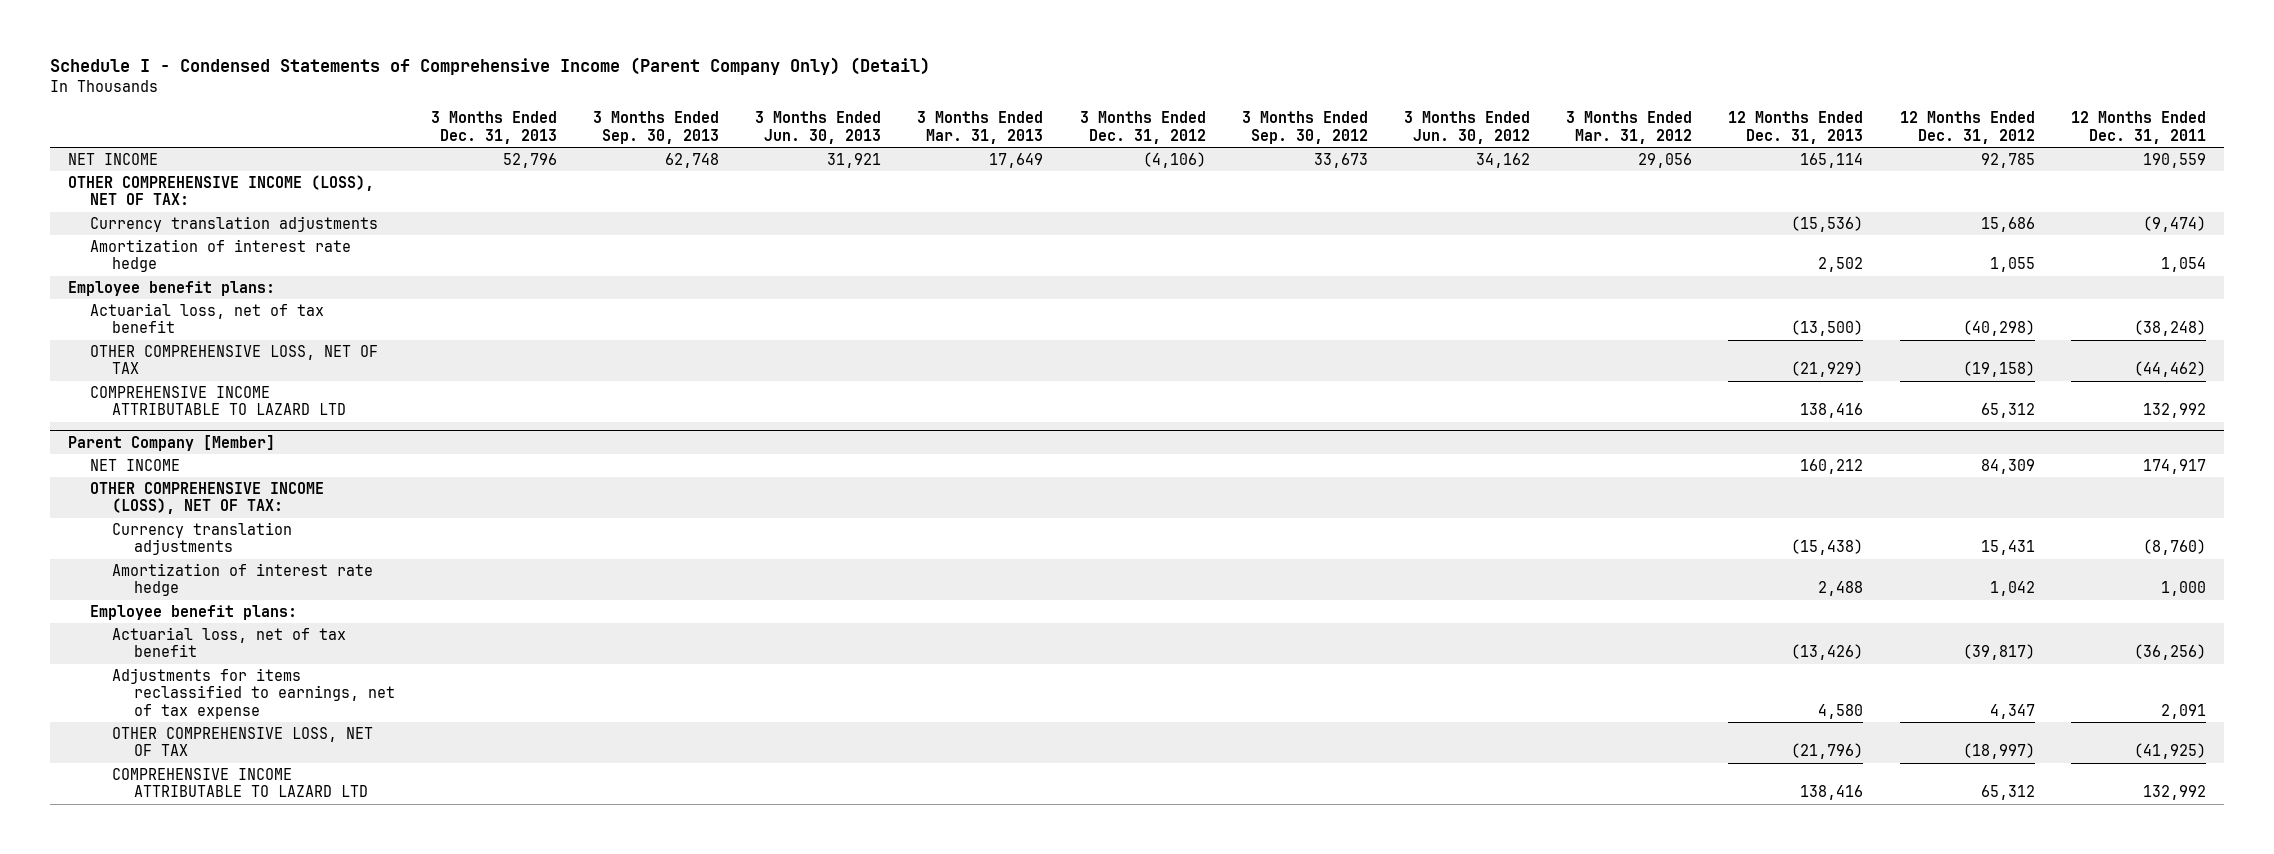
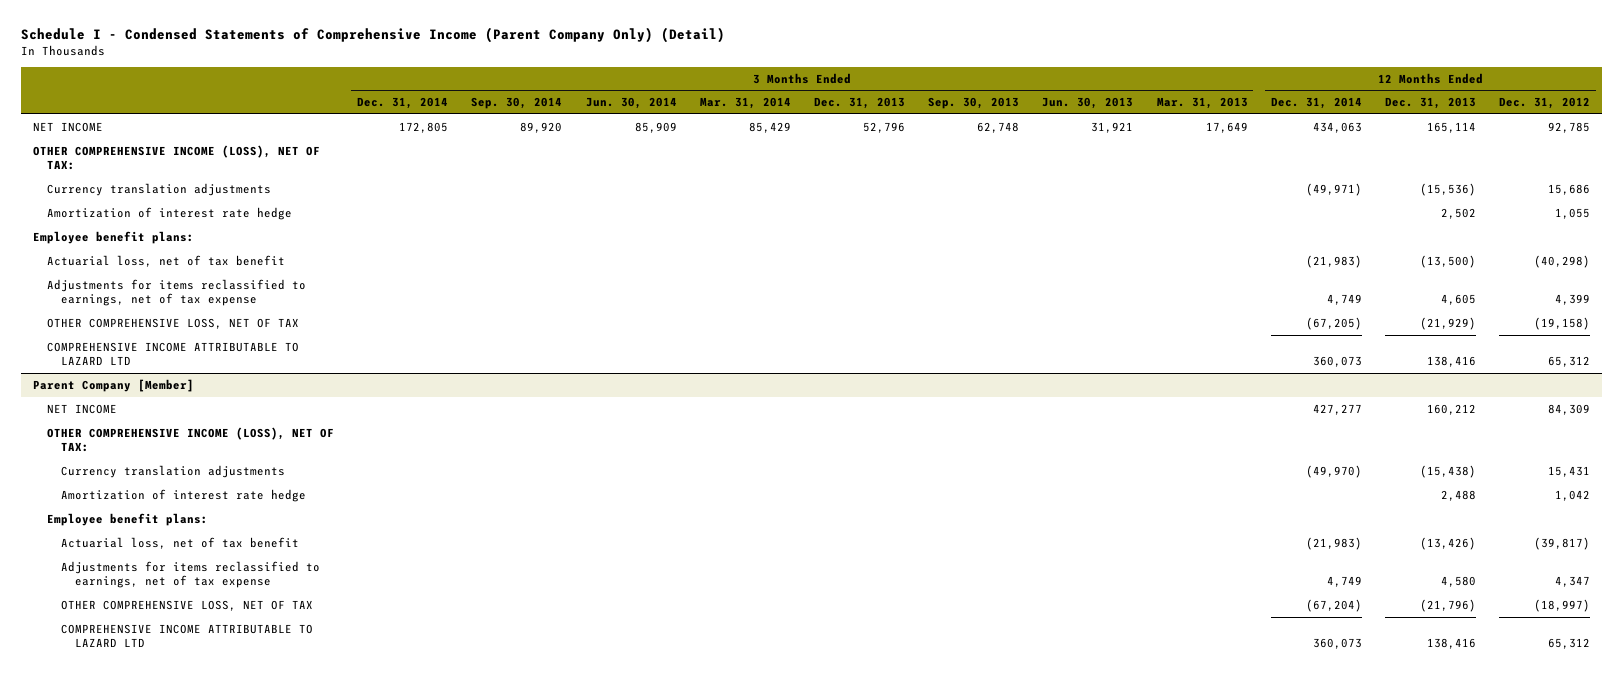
- | 3 Months Ended Dec. 31, 2013 | 3 Months Ended Sep. 30, 2013 | 3 Months Ended Jun. 30, 2013 | 3 Months Ended Mar. 31, 2013 | 3 Months Ended Dec. 31, 2012 | 3 Months Ended Sep. 30, 2012 | 3 Months Ended Jun. 30, 2012 | 3 Months Ended Mar. 31, 2012 | 12 Months Ended Dec. 31, 2013 | 12 Months Ended Dec. 31, 2012 | 12 Months Ended Dec. 31, 2011
+ | 3 Months Ended Dec. 31, 2014 | 3 Months Ended Sep. 30, 2014 | 3 Months Ended Jun. 30, 2014 | 3 Months Ended Mar. 31, 2014 | 3 Months Ended Dec. 31, 2013 | 3 Months Ended Sep. 30, 2013 | 3 Months Ended Jun. 30, 2013 | 3 Months Ended Mar. 31, 2013 | 12 Months Ended Dec. 31, 2014 | 12 Months Ended Dec. 31, 2013 | 12 Months Ended Dec. 31, 2012
+ Adjustments for items reclassified to earnings, net of tax expense | | | | | | | | | 4,749 | 4,605 | 4,399

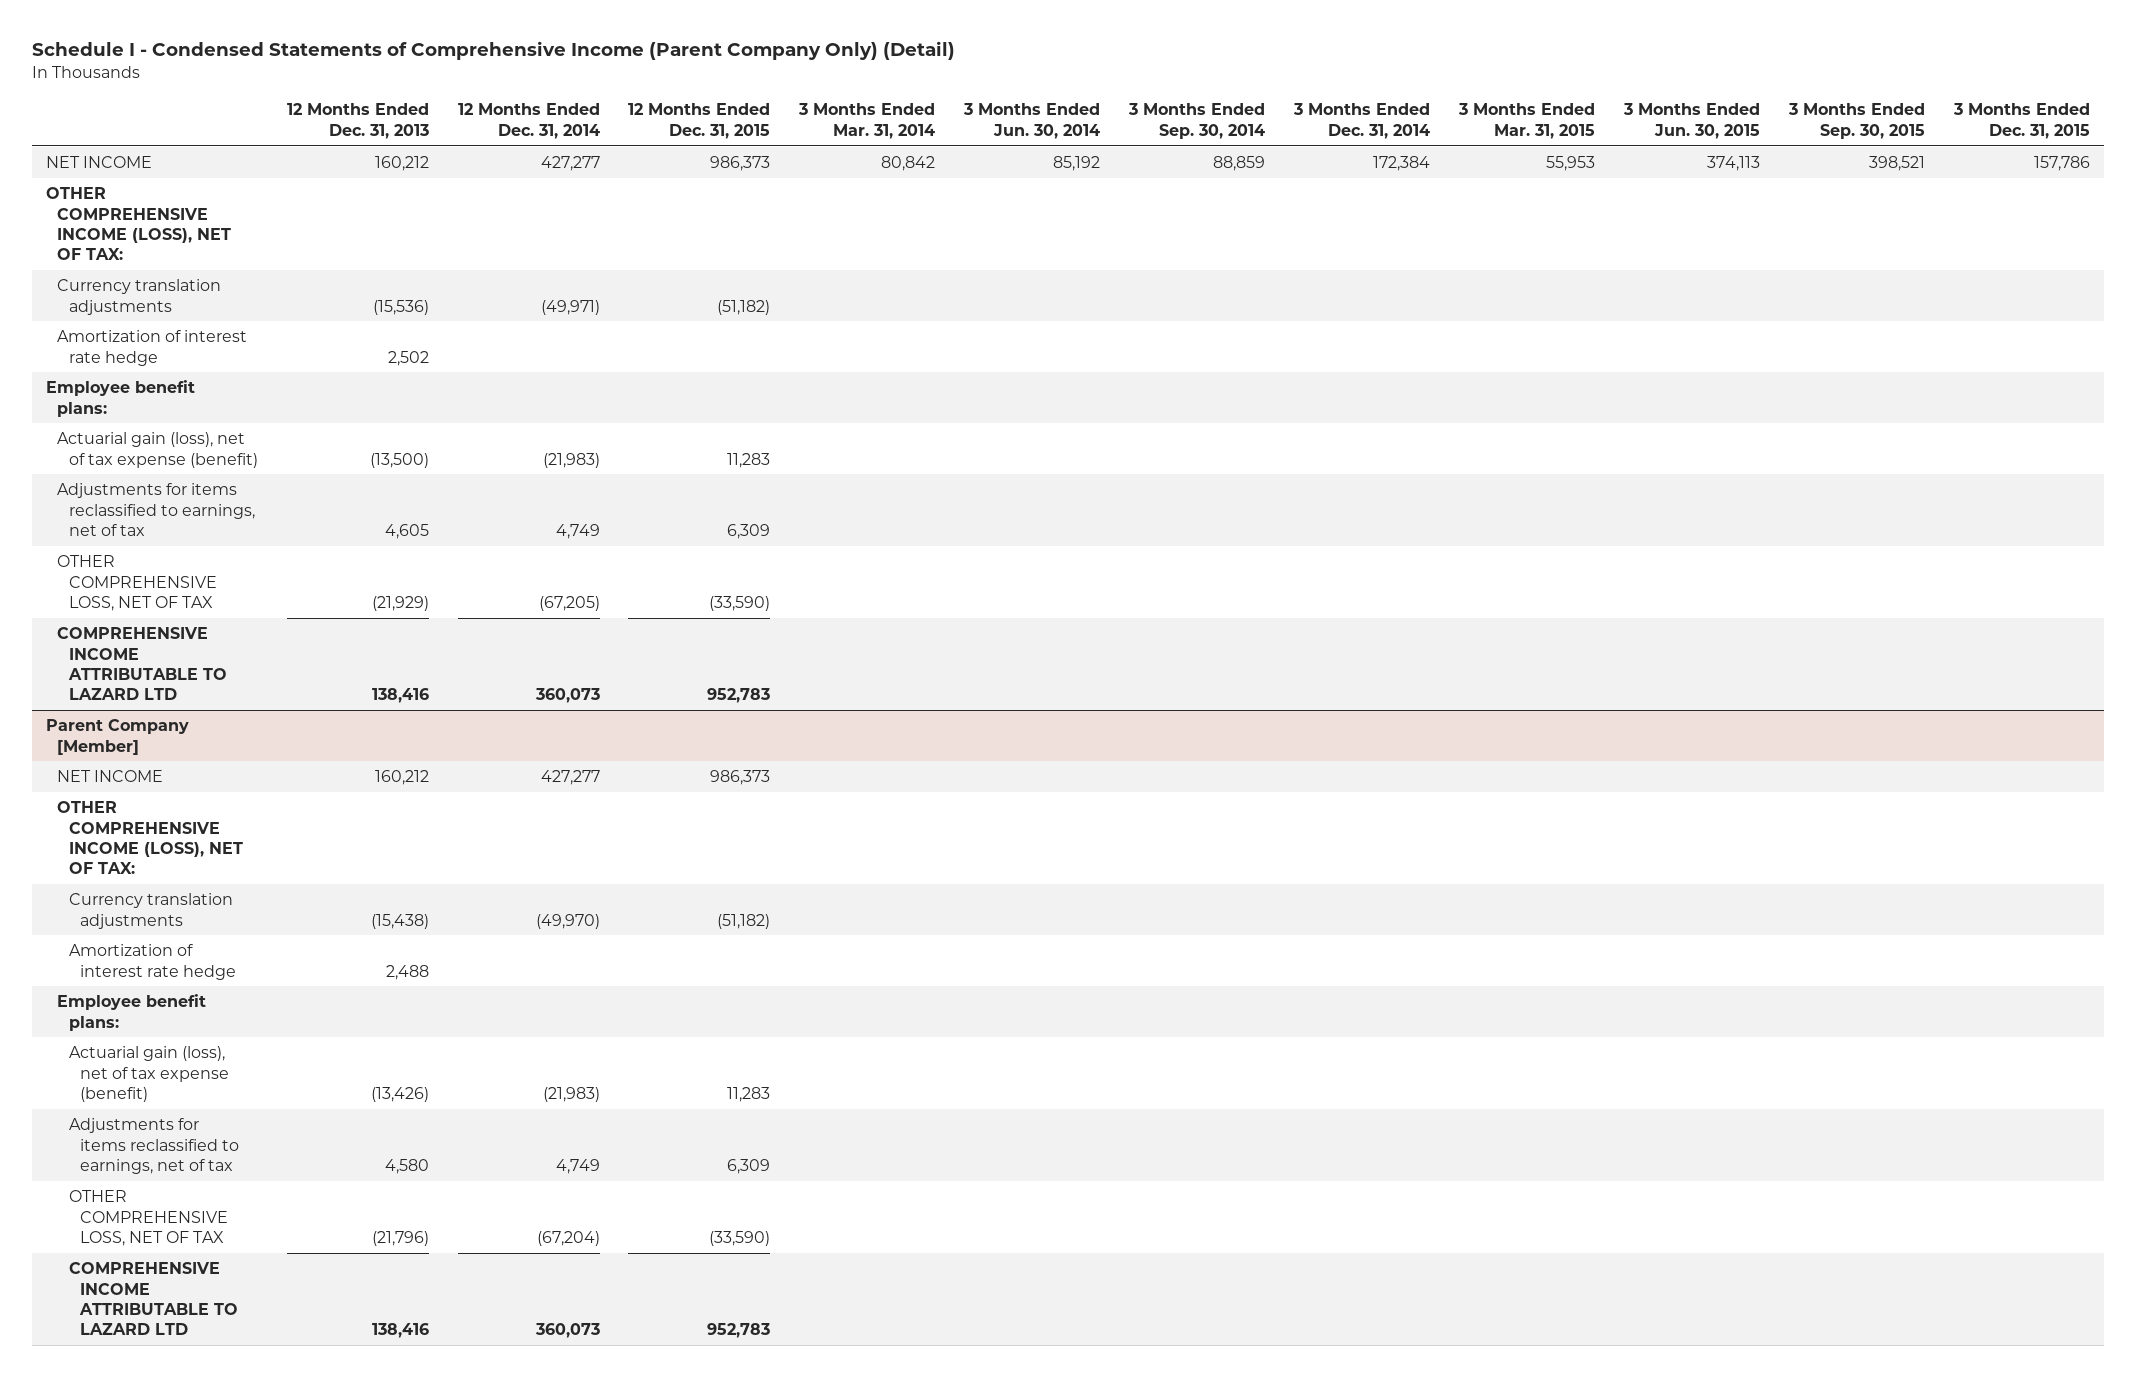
- | 3 Months Ended Dec. 31, 2014 | 3 Months Ended Sep. 30, 2014 | 3 Months Ended Jun. 30, 2014 | 3 Months Ended Mar. 31, 2014 | 3 Months Ended Dec. 31, 2013 | 3 Months Ended Sep. 30, 2013 | 3 Months Ended Jun. 30, 2013 | 3 Months Ended Mar. 31, 2013 | 12 Months Ended Dec. 31, 2014 | 12 Months Ended Dec. 31, 2013 | 12 Months Ended Dec. 31, 2012
+ | 12 Months Ended Dec. 31, 2013 | 12 Months Ended Dec. 31, 2014 | 12 Months Ended Dec. 31, 2015 | 3 Months Ended Mar. 31, 2014 | 3 Months Ended Jun. 30, 2014 | 3 Months Ended Sep. 30, 2014 | 3 Months Ended Dec. 31, 2014 | 3 Months Ended Mar. 31, 2015 | 3 Months Ended Jun. 30, 2015 | 3 Months Ended Sep. 30, 2015 | 3 Months Ended Dec. 31, 2015
- NET INCOME | 172,805 | 89,920 | 85,909 | 85,429 | 52,796 | 62,748 | 31,921 | 17,649 | 434,063 | 165,114 | 92,785
+ NET INCOME | 160,212 | 427,277 | 986,373 | 80,842 | 85,192 | 88,859 | 172,384 | 55,953 | 374,113 | 398,521 | 157,786
- Actuarial loss, net of tax benefit | | | | | | | | | (21,983) | (13,500) | (40,298)
- Adjustments for items reclassified to earnings, net of tax expense | | | | | | | | | 4,749 | 4,605 | 4,399
+ Actuarial gain (loss), net of tax expense (benefit) | (13,500) | (21,983) | 11,283 | | | | | | | |
+ Adjustments for items reclassified to earnings, net of tax | 4,605 | 4,749 | 6,309 | | | | | | | |
@ Parent Company [Member]
- Actuarial loss, net of tax benefit | | | | | | | | | (21,983) | (13,426) | (39,817)
- Adjustments for items reclassified to earnings, net of tax expense | | | | | | | | | 4,749 | 4,580 | 4,347
+ Actuarial gain (loss), net of tax expense (benefit) | (13,426) | (21,983) | 11,283 | | | | | | | |
+ Adjustments for items reclassified to earnings, net of tax | 4,580 | 4,749 | 6,309 | | | | | | | |

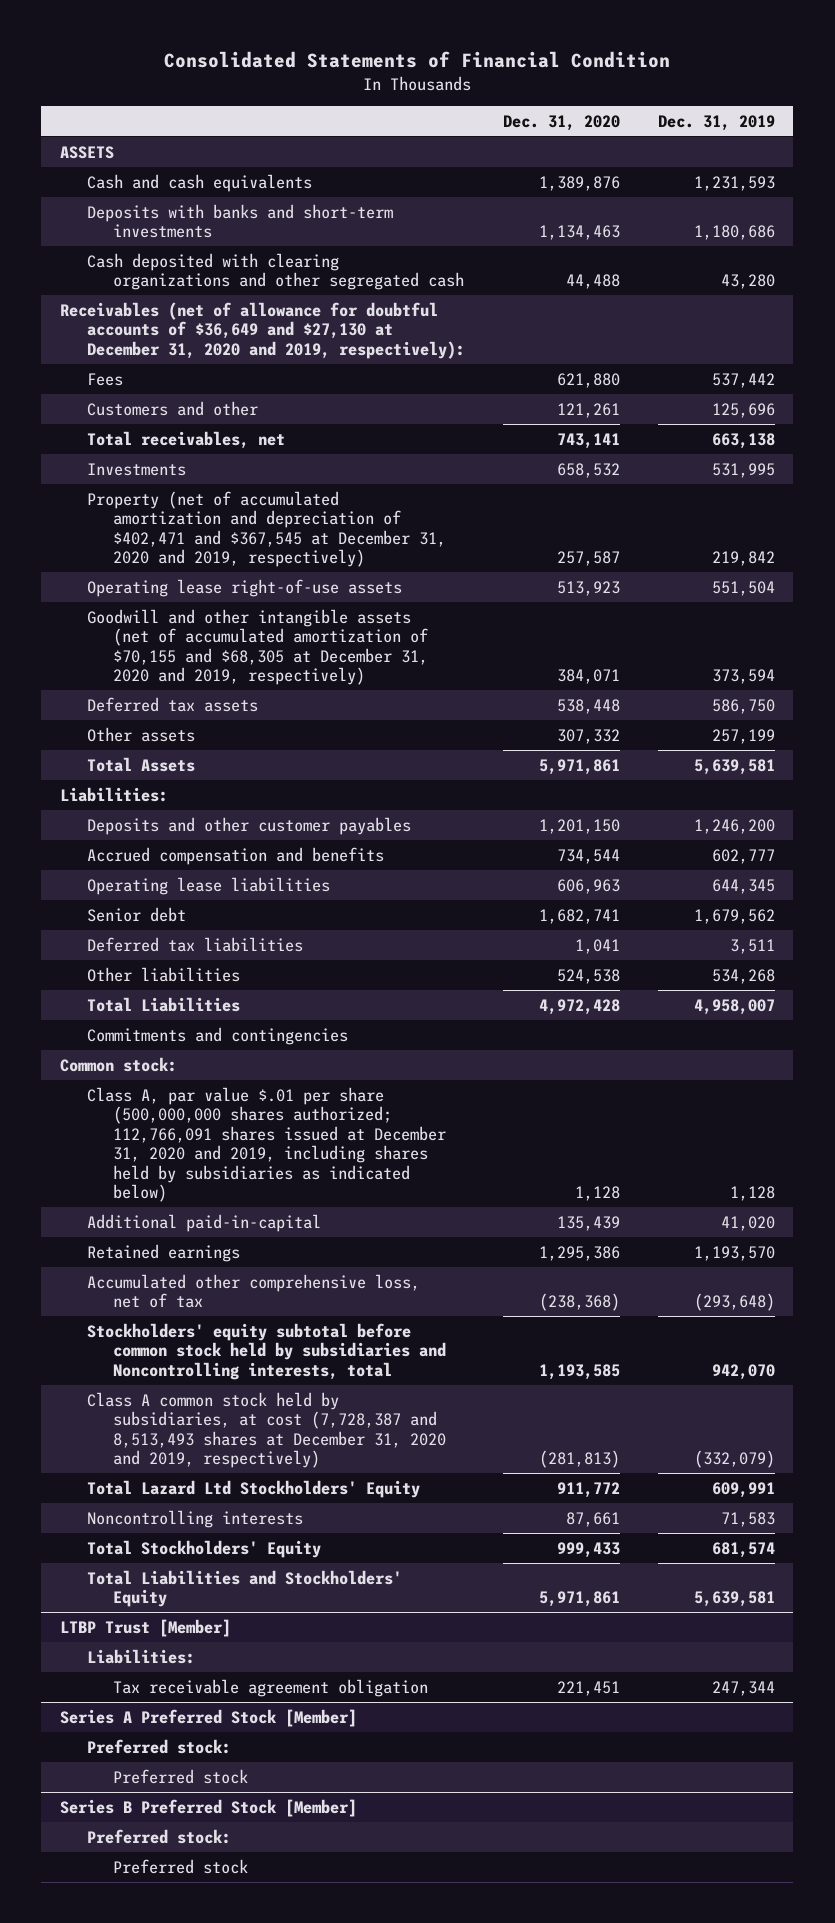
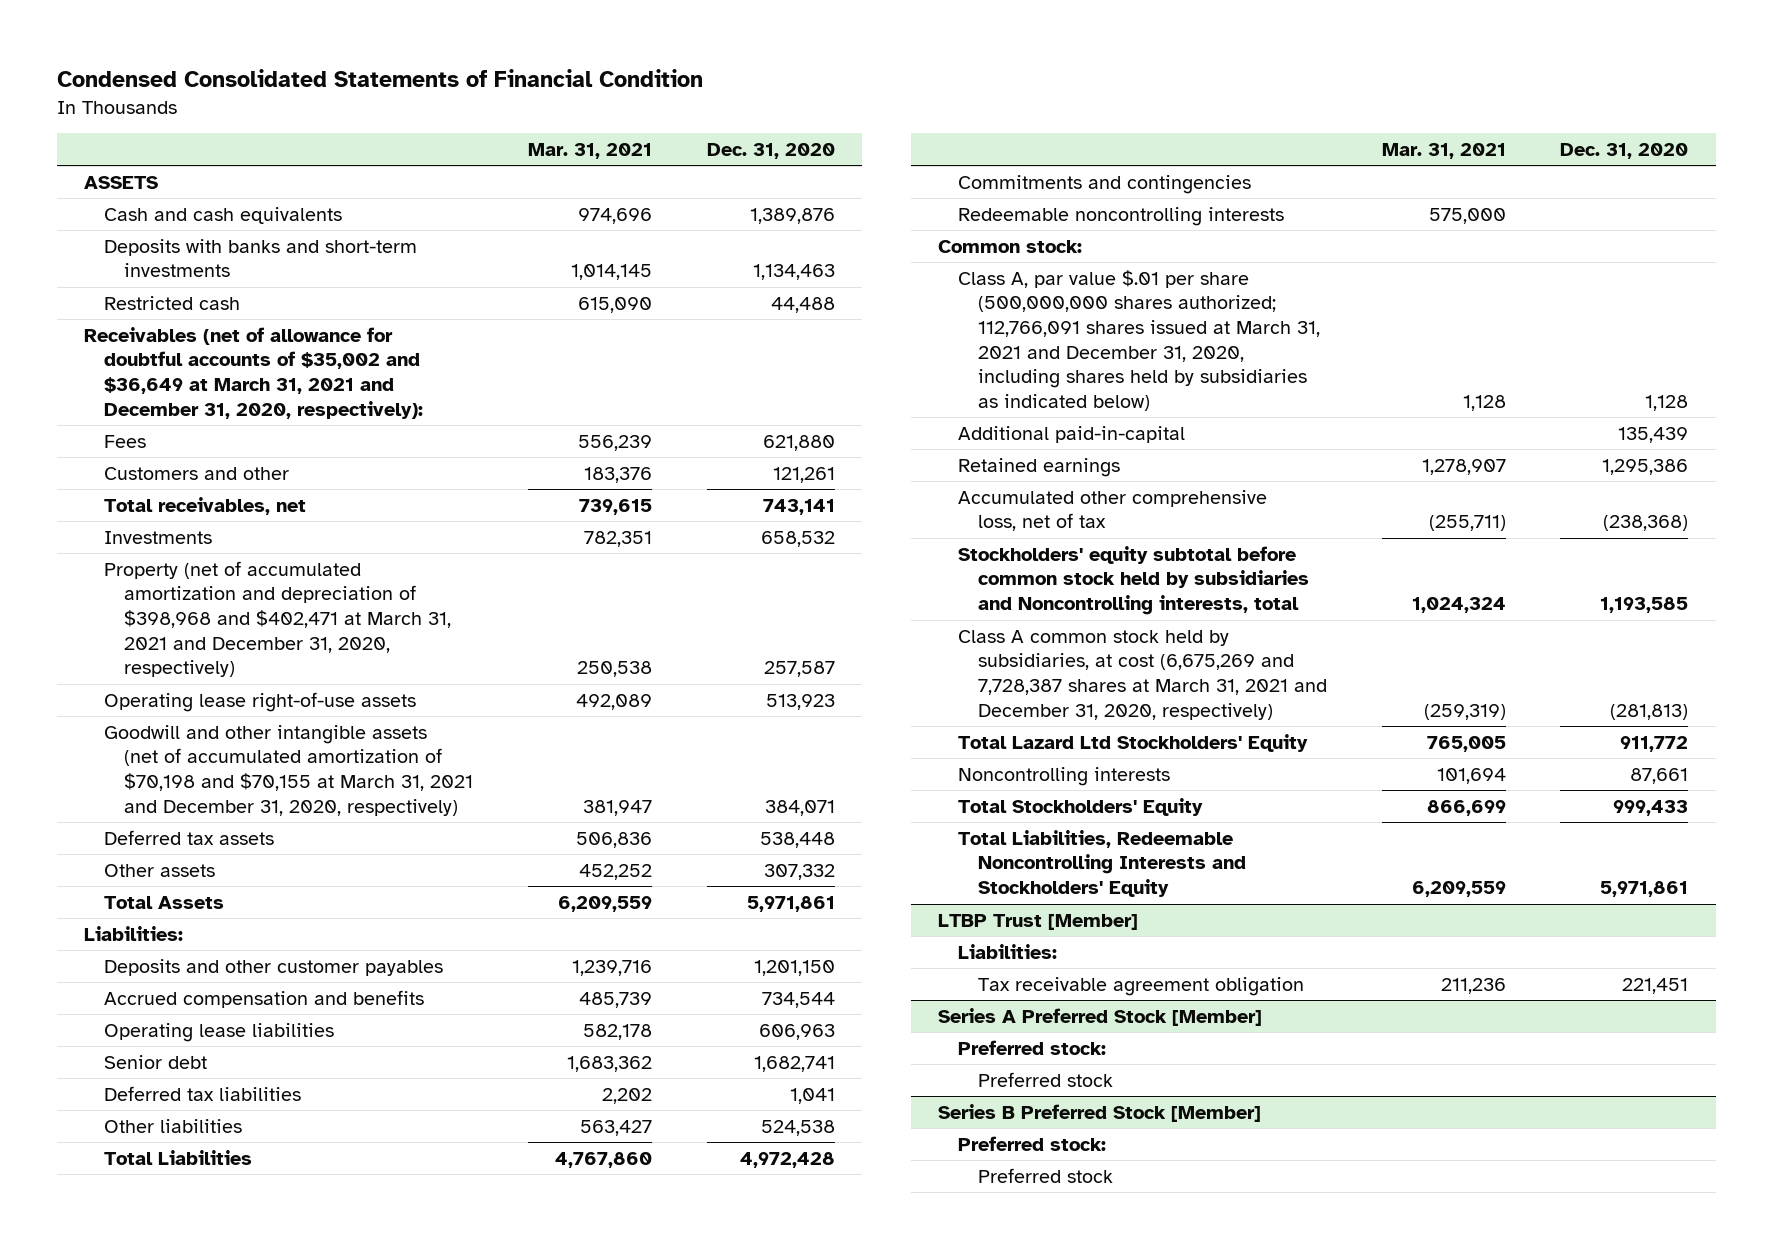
- Consolidated Statements of Financial Condition
+ Condensed Consolidated Statements of Financial Condition
- | Dec. 31, 2020 | Dec. 31, 2019
+ | Mar. 31, 2021 | Dec. 31, 2020
- Cash deposited with clearing organizations and other segregated cash | 44,488 | 43,280
- Receivables (net of allowance for doubtful accounts of $36,649 and $27,130 at December 31, 2020 and 2019, respectively):
+ Restricted cash | 615,090 | 44,488
+ Receivables (net of allowance for doubtful accounts of $35,002 and $36,649 at March 31, 2021 and December 31, 2020, respectively):
- Property (net of accumulated amortization and depreciation of $402,471 and $367,545 at December 31, 2020 and 2019, respectively) | 257,587 | 219,842
+ Property (net of accumulated amortization and depreciation of $398,968 and $402,471 at March 31, 2021 and December 31, 2020, respectively) | 250,538 | 257,587
- Goodwill and other intangible assets (net of accumulated amortization of $70,155 and $68,305 at December 31, 2020 and 2019, respectively) | 384,071 | 373,594
+ Goodwill and other intangible assets (net of accumulated amortization of $70,198 and $70,155 at March 31, 2021 and December 31, 2020, respectively) | 381,947 | 384,071
+ Redeemable noncontrolling interests | 575,000 |
- Class A, par value $.01 per share (500,000,000 shares authorized; 112,766,091 shares issued at December 31, 2020 and 2019, including shares held by subsidiaries as indicated below) | 1,128 | 1,128
+ Class A, par value $.01 per share (500,000,000 shares authorized; 112,766,091 shares issued at March 31, 2021 and December 31, 2020, including shares held by subsidiaries as indicated below) | 1,128 | 1,128
- Class A common stock held by subsidiaries, at cost (7,728,387 and 8,513,493 shares at December 31, 2020 and 2019, respectively) | (281,813) | (332,079)
+ Class A common stock held by subsidiaries, at cost (6,675,269 and 7,728,387 shares at March 31, 2021 and December 31, 2020, respectively) | (259,319) | (281,813)
- Total Liabilities and Stockholders' Equity | 5,971,861 | 5,639,581
+ Total Liabilities, Redeemable Noncontrolling Interests and Stockholders' Equity | 6,209,559 | 5,971,861

